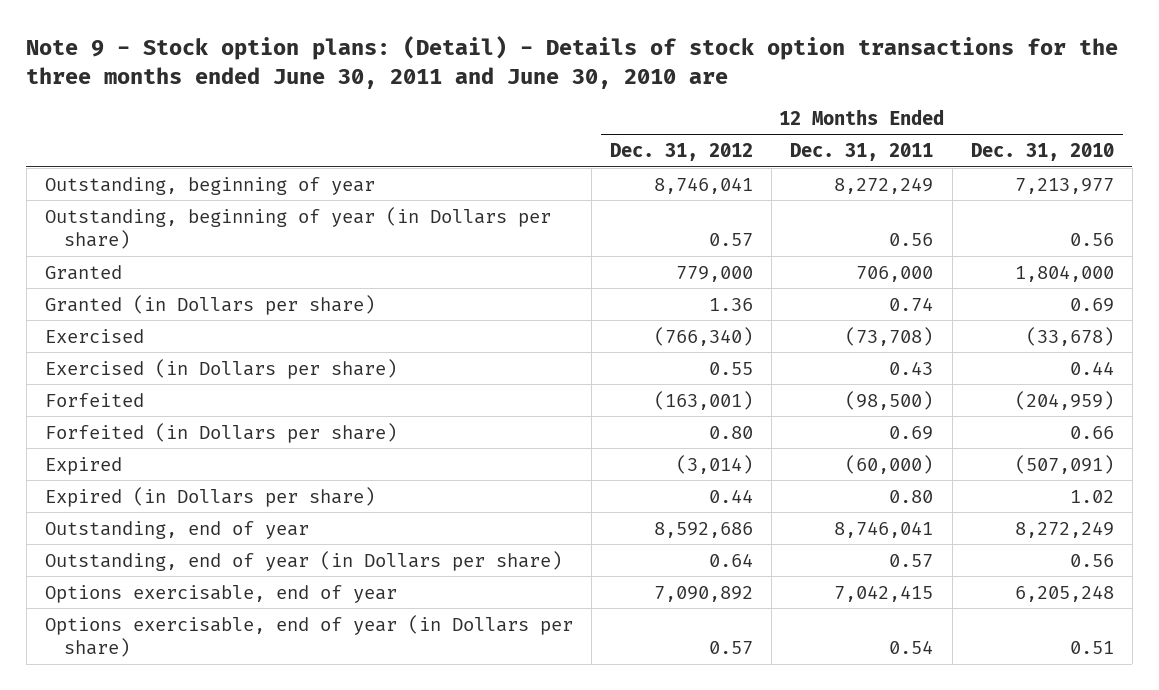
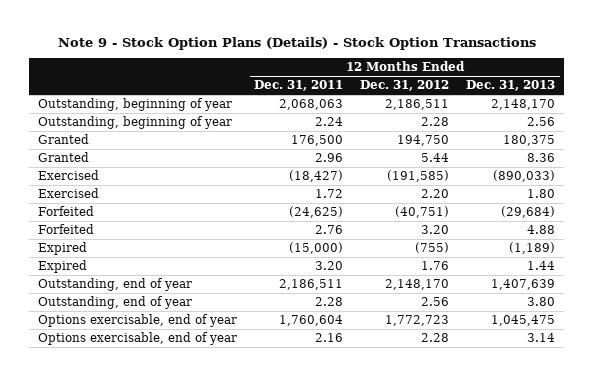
- Note 9 - Stock option plans: (Detail) - Details of stock option transactions for the three months ended June 30, 2011 and June 30, 2010 are
+ Note 9 - Stock Option Plans (Details) - Stock Option Transactions
- | 12 Months Ended Dec. 31, 2012 | 12 Months Ended Dec. 31, 2011 | 12 Months Ended Dec. 31, 2010
+ | 12 Months Ended Dec. 31, 2011 | 12 Months Ended Dec. 31, 2012 | 12 Months Ended Dec. 31, 2013
- Outstanding, beginning of year | 8,746,041 | 8,272,249 | 7,213,977
- Outstanding, beginning of year (in Dollars per share) | 0.57 | 0.56 | 0.56
- Granted | 779,000 | 706,000 | 1,804,000
- Granted (in Dollars per share) | 1.36 | 0.74 | 0.69
- Exercised | (766,340) | (73,708) | (33,678)
- Exercised (in Dollars per share) | 0.55 | 0.43 | 0.44
- Forfeited | (163,001) | (98,500) | (204,959)
- Forfeited (in Dollars per share) | 0.80 | 0.69 | 0.66
- Expired | (3,014) | (60,000) | (507,091)
- Expired (in Dollars per share) | 0.44 | 0.80 | 1.02
- Outstanding, end of year | 8,592,686 | 8,746,041 | 8,272,249
- Outstanding, end of year (in Dollars per share) | 0.64 | 0.57 | 0.56
- Options exercisable, end of year | 7,090,892 | 7,042,415 | 6,205,248
- Options exercisable, end of year (in Dollars per share) | 0.57 | 0.54 | 0.51
+ Outstanding, beginning of year | 2,068,063 | 2,186,511 | 2,148,170
+ Outstanding, beginning of year | 2.24 | 2.28 | 2.56
+ Granted | 176,500 | 194,750 | 180,375
+ Granted | 2.96 | 5.44 | 8.36
+ Exercised | (18,427) | (191,585) | (890,033)
+ Exercised | 1.72 | 2.20 | 1.80
+ Forfeited | (24,625) | (40,751) | (29,684)
+ Forfeited | 2.76 | 3.20 | 4.88
+ Expired | (15,000) | (755) | (1,189)
+ Expired | 3.20 | 1.76 | 1.44
+ Outstanding, end of year | 2,186,511 | 2,148,170 | 1,407,639
+ Outstanding, end of year | 2.28 | 2.56 | 3.80
+ Options exercisable, end of year | 1,760,604 | 1,772,723 | 1,045,475
+ Options exercisable, end of year | 2.16 | 2.28 | 3.14

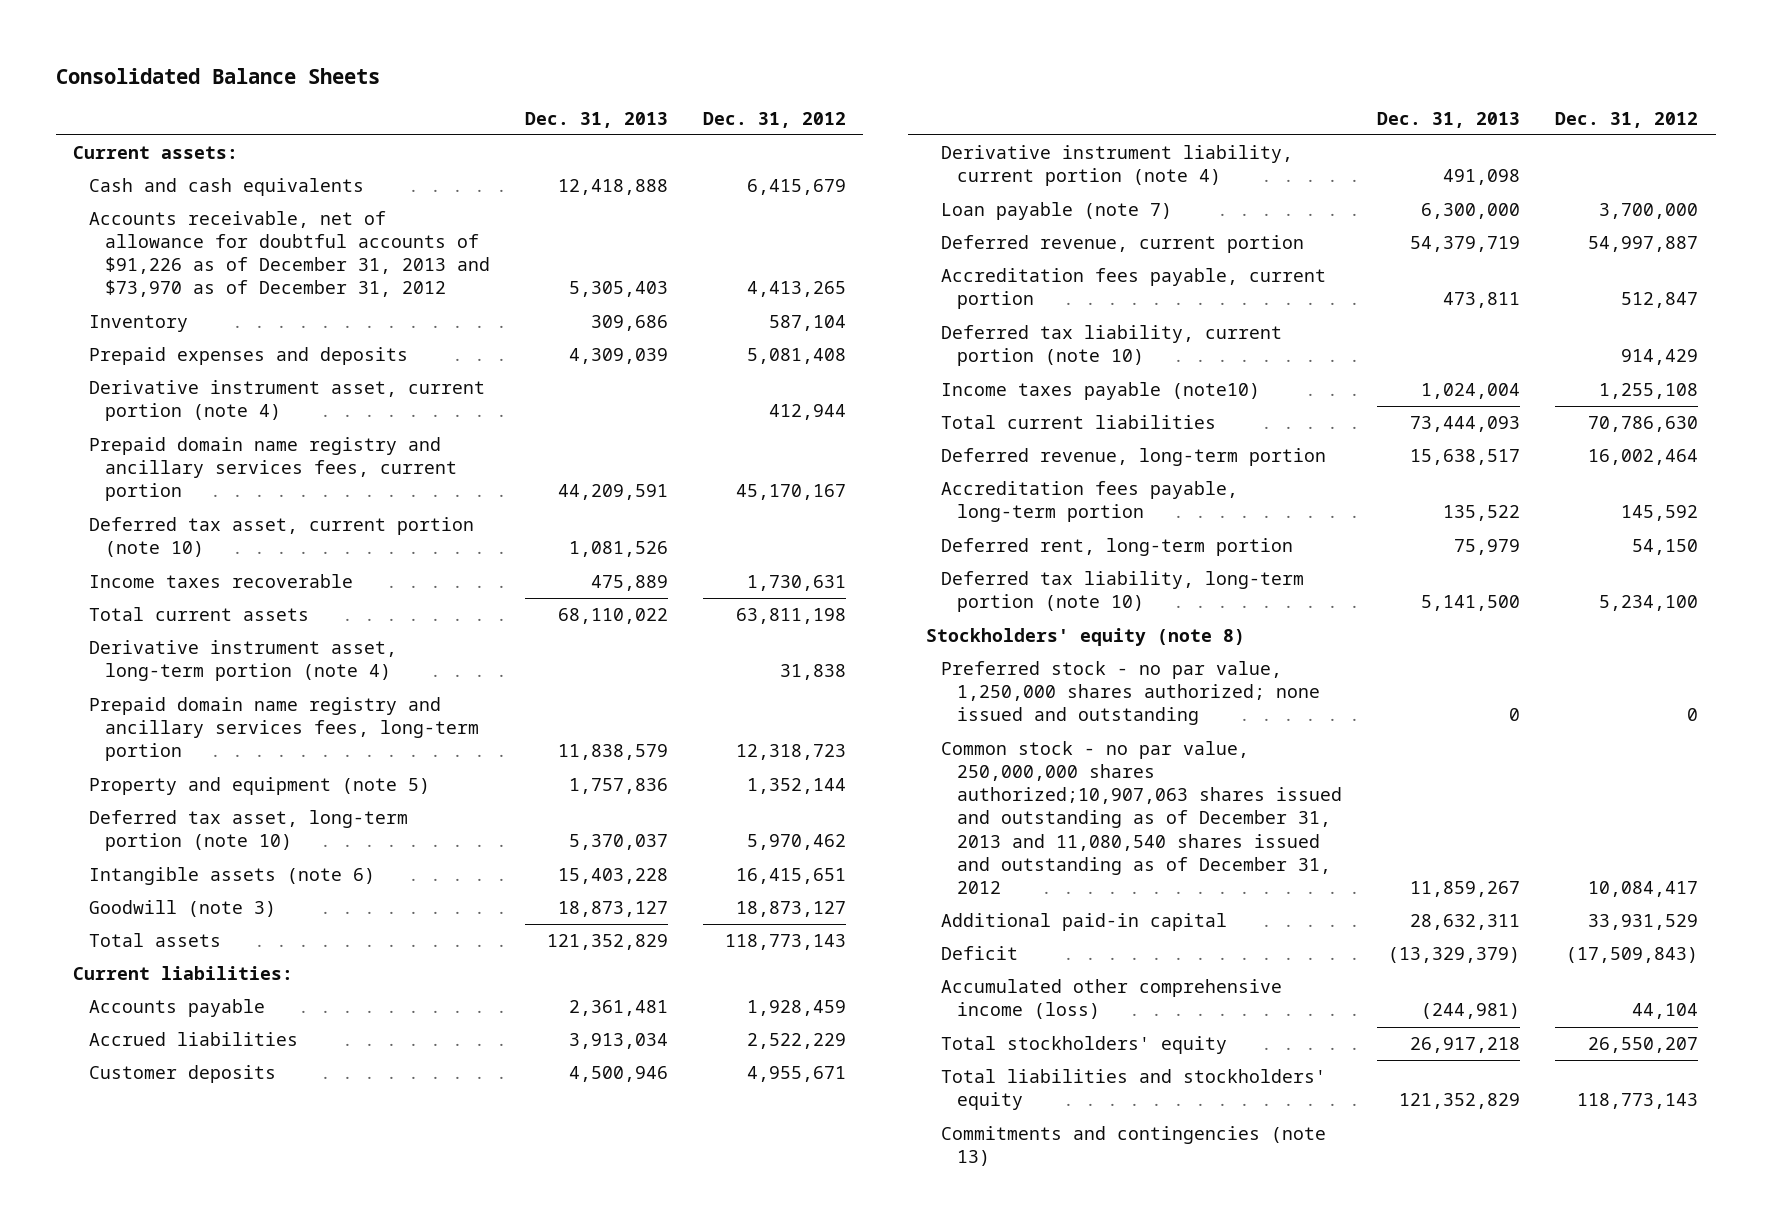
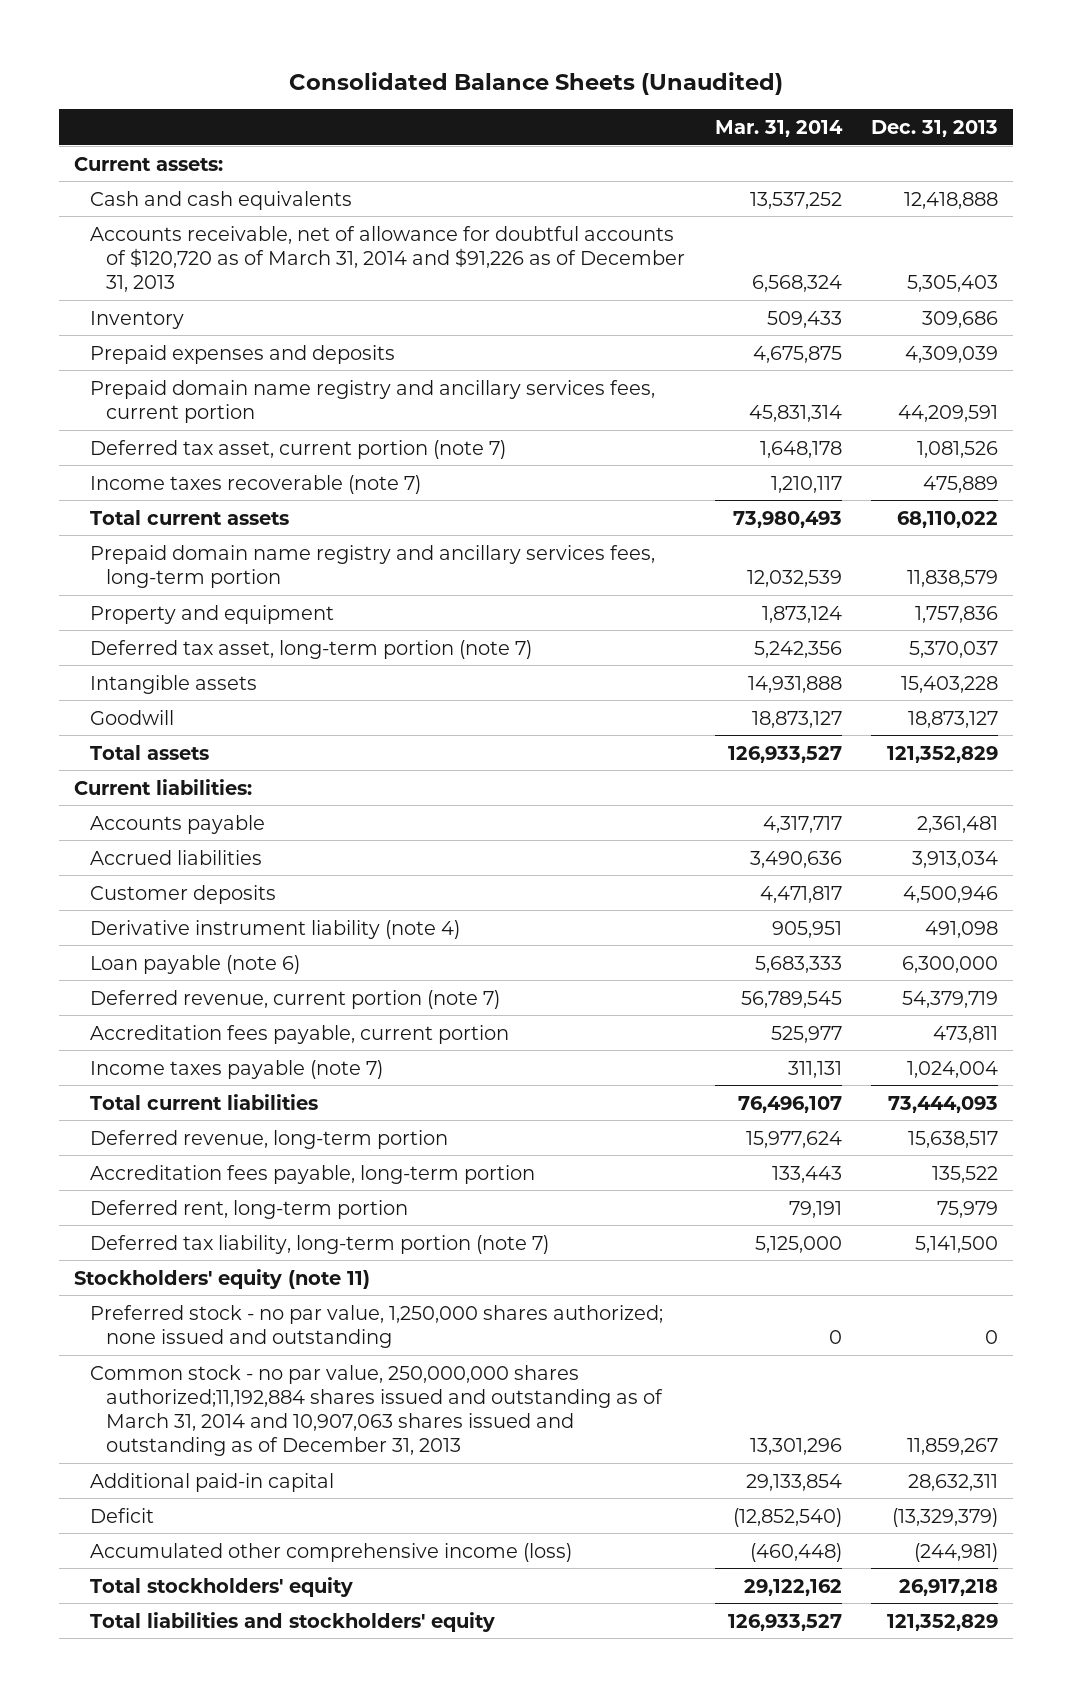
- Consolidated Balance Sheets
+ Consolidated Balance Sheets (Unaudited)
- | Dec. 31, 2013 | Dec. 31, 2012
+ | Mar. 31, 2014 | Dec. 31, 2013
- Accounts receivable, net of allowance for doubtful accounts of $91,226 as of December 31, 2013 and $73,970 as of December 31, 2012 | 5,305,403 | 4,413,265
+ Accounts receivable, net of allowance for doubtful accounts of $120,720 as of March 31, 2014 and $91,226 as of December 31, 2013 | 6,568,324 | 5,305,403
- Derivative instrument asset, current portion (note 4) | | 412,944
- Deferred tax asset, current portion (note 10) | 1,081,526 |
- Income taxes recoverable | 475,889 | 1,730,631
+ Deferred tax asset, current portion (note 7) | 1,648,178 | 1,081,526
+ Income taxes recoverable (note 7) | 1,210,117 | 475,889
- Derivative instrument asset, long-term portion (note 4) | | 31,838
- Property and equipment (note 5) | 1,757,836 | 1,352,144
- Deferred tax asset, long-term portion (note 10) | 5,370,037 | 5,970,462
- Intangible assets (note 6) | 15,403,228 | 16,415,651
- Goodwill (note 3) | 18,873,127 | 18,873,127
+ Property and equipment | 1,873,124 | 1,757,836
+ Deferred tax asset, long-term portion (note 7) | 5,242,356 | 5,370,037
+ Intangible assets | 14,931,888 | 15,403,228
+ Goodwill | 18,873,127 | 18,873,127
- Derivative instrument liability, current portion (note 4) | 491,098 |
- Loan payable (note 7) | 6,300,000 | 3,700,000
- Deferred revenue, current portion | 54,379,719 | 54,997,887
+ Derivative instrument liability (note 4) | 905,951 | 491,098
+ Loan payable (note 6) | 5,683,333 | 6,300,000
+ Deferred revenue, current portion (note 7) | 56,789,545 | 54,379,719
- Deferred tax liability, current portion (note 10) | | 914,429
- Income taxes payable (note10) | 1,024,004 | 1,255,108
+ Income taxes payable (note 7) | 311,131 | 1,024,004
- Deferred tax liability, long-term portion (note 10) | 5,141,500 | 5,234,100
- Stockholders' equity (note 8)
+ Deferred tax liability, long-term portion (note 7) | 5,125,000 | 5,141,500
+ Stockholders' equity (note 11)
- Common stock - no par value, 250,000,000 shares authorized;10,907,063 shares issued and outstanding as of December 31, 2013 and 11,080,540 shares issued and outstanding as of December 31, 2012 | 11,859,267 | 10,084,417
+ Common stock - no par value, 250,000,000 shares authorized;11,192,884 shares issued and outstanding as of March 31, 2014 and 10,907,063 shares issued and outstanding as of December 31, 2013 | 13,301,296 | 11,859,267
- Commitments and contingencies (note 13)

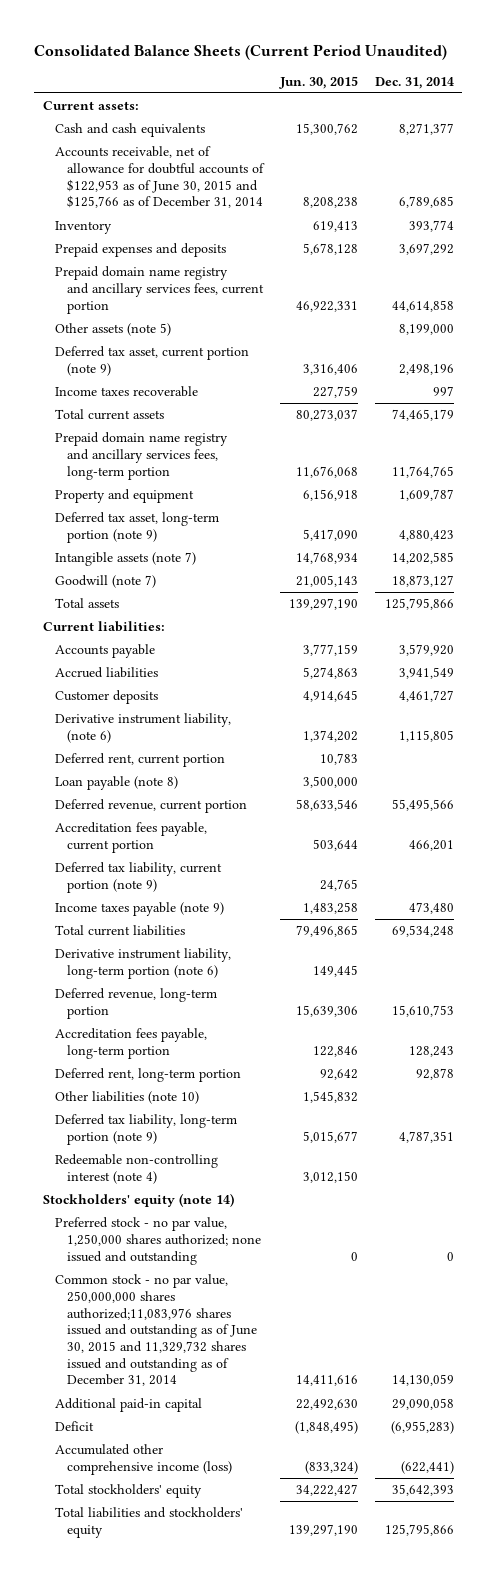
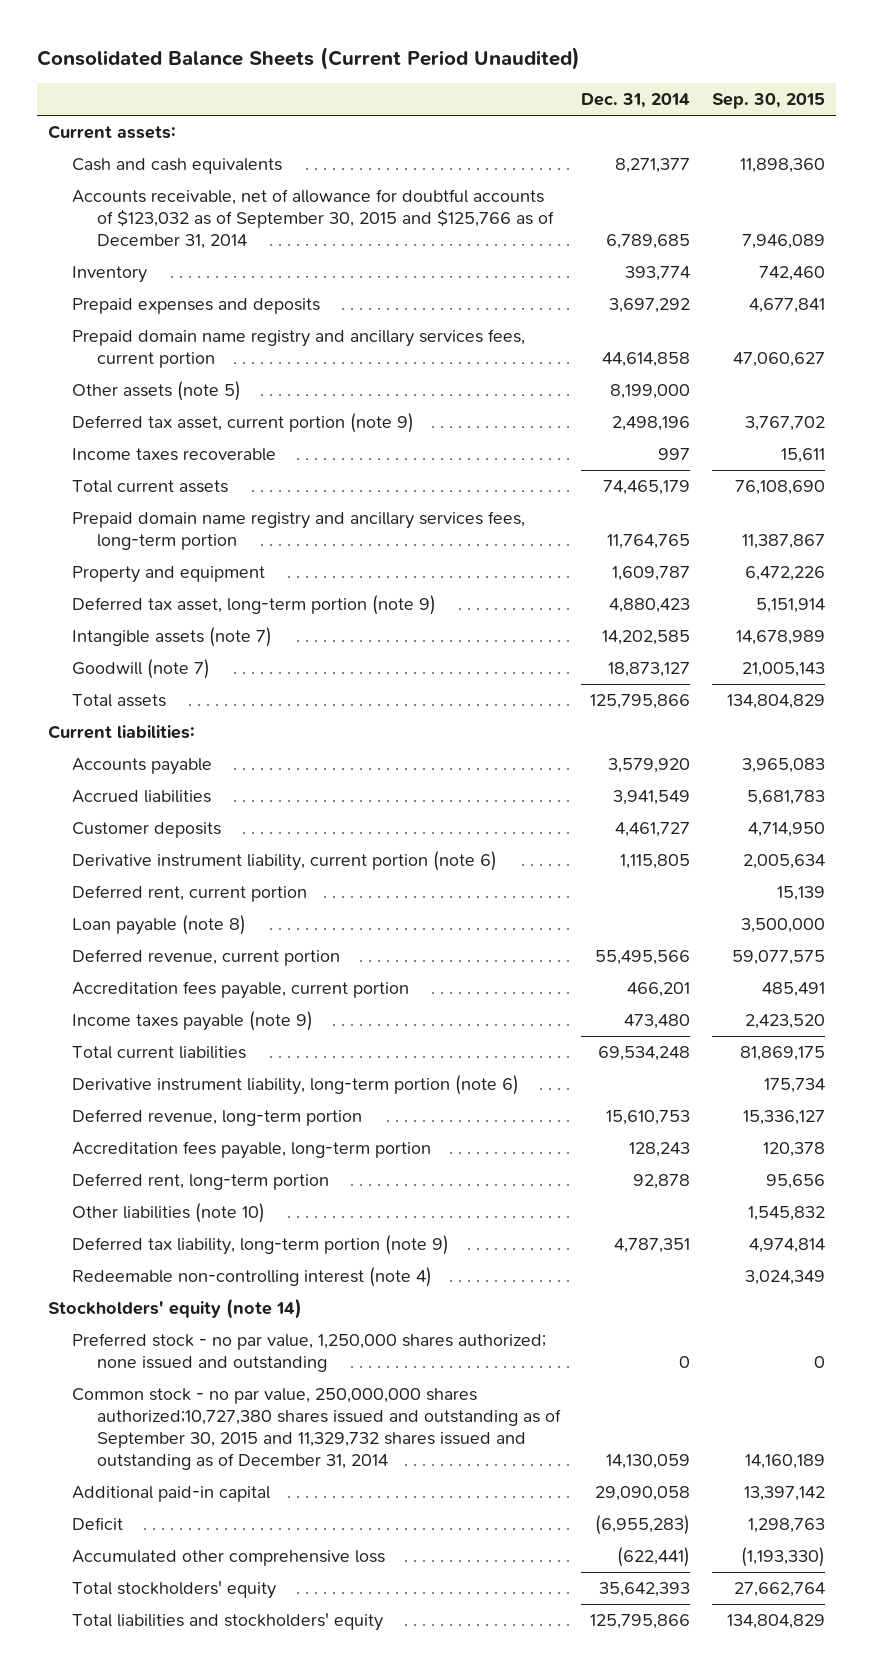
- | Jun. 30, 2015 | Dec. 31, 2014
+ | Dec. 31, 2014 | Sep. 30, 2015
- Accounts receivable, net of allowance for doubtful accounts of $122,953 as of June 30, 2015 and $125,766 as of December 31, 2014 | 8,208,238 | 6,789,685
+ Accounts receivable, net of allowance for doubtful accounts of $123,032 as of September 30, 2015 and $125,766 as of December 31, 2014 | 6,789,685 | 7,946,089
- Derivative instrument liability, (note 6) | 1,374,202 | 1,115,805
+ Derivative instrument liability, current portion (note 6) | 1,115,805 | 2,005,634
- Deferred tax liability, current portion (note 9) | 24,765 |
- Common stock - no par value, 250,000,000 shares authorized;11,083,976 shares issued and outstanding as of June 30, 2015 and 11,329,732 shares issued and outstanding as of December 31, 2014 | 14,411,616 | 14,130,059
+ Common stock - no par value, 250,000,000 shares authorized;10,727,380 shares issued and outstanding as of September 30, 2015 and 11,329,732 shares issued and outstanding as of December 31, 2014 | 14,130,059 | 14,160,189
- Accumulated other comprehensive income (loss) | (833,324) | (622,441)
+ Accumulated other comprehensive loss | (622,441) | (1,193,330)

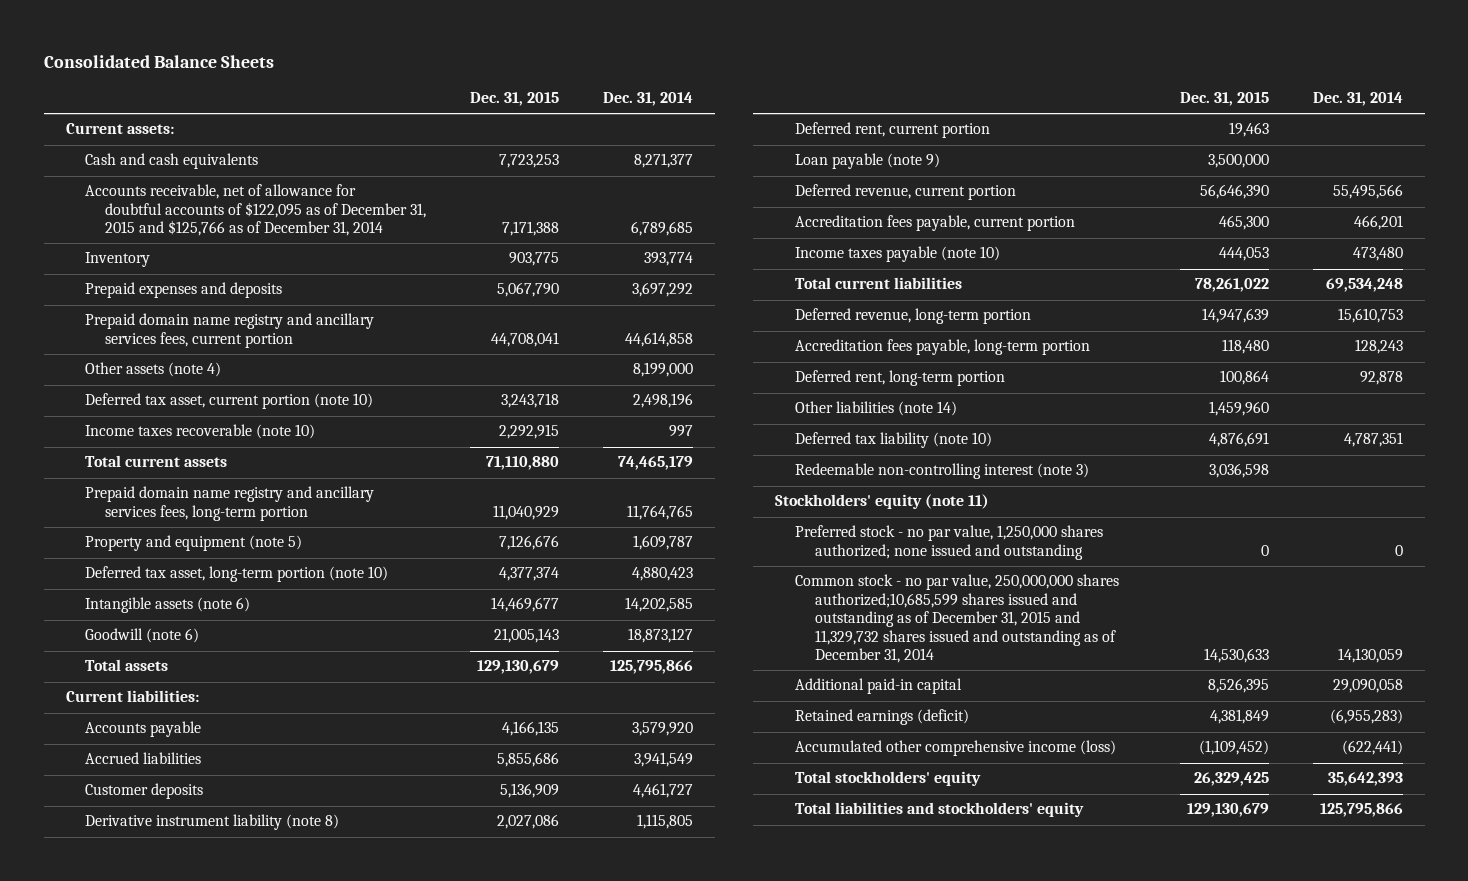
- Consolidated Balance Sheets (Current Period Unaudited)
+ Consolidated Balance Sheets
- | Dec. 31, 2014 | Sep. 30, 2015
+ | Dec. 31, 2015 | Dec. 31, 2014
- Accounts receivable, net of allowance for doubtful accounts of $123,032 as of September 30, 2015 and $125,766 as of December 31, 2014 | 6,789,685 | 7,946,089
+ Accounts receivable, net of allowance for doubtful accounts of $122,095 as of December 31, 2015 and $125,766 as of December 31, 2014 | 7,171,388 | 6,789,685
- Other assets (note 5) | 8,199,000 |
- Deferred tax asset, current portion (note 9) | 2,498,196 | 3,767,702
- Income taxes recoverable | 997 | 15,611
+ Other assets (note 4) | | 8,199,000
+ Deferred tax asset, current portion (note 10) | 3,243,718 | 2,498,196
+ Income taxes recoverable (note 10) | 2,292,915 | 997
- Property and equipment | 1,609,787 | 6,472,226
- Deferred tax asset, long-term portion (note 9) | 4,880,423 | 5,151,914
- Intangible assets (note 7) | 14,202,585 | 14,678,989
- Goodwill (note 7) | 18,873,127 | 21,005,143
+ Property and equipment (note 5) | 7,126,676 | 1,609,787
+ Deferred tax asset, long-term portion (note 10) | 4,377,374 | 4,880,423
+ Intangible assets (note 6) | 14,469,677 | 14,202,585
+ Goodwill (note 6) | 21,005,143 | 18,873,127
- Derivative instrument liability, current portion (note 6) | 1,115,805 | 2,005,634
+ Derivative instrument liability (note 8) | 2,027,086 | 1,115,805
- Loan payable (note 8) | | 3,500,000
+ Loan payable (note 9) | 3,500,000 |
- Income taxes payable (note 9) | 473,480 | 2,423,520
+ Income taxes payable (note 10) | 444,053 | 473,480
- Derivative instrument liability, long-term portion (note 6) | | 175,734
- Other liabilities (note 10) | | 1,545,832
- Deferred tax liability, long-term portion (note 9) | 4,787,351 | 4,974,814
- Redeemable non-controlling interest (note 4) | | 3,024,349
- Stockholders' equity (note 14)
+ Other liabilities (note 14) | 1,459,960 |
+ Deferred tax liability (note 10) | 4,876,691 | 4,787,351
+ Redeemable non-controlling interest (note 3) | 3,036,598 |
+ Stockholders' equity (note 11)
- Common stock - no par value, 250,000,000 shares authorized;10,727,380 shares issued and outstanding as of September 30, 2015 and 11,329,732 shares issued and outstanding as of December 31, 2014 | 14,130,059 | 14,160,189
+ Common stock - no par value, 250,000,000 shares authorized;10,685,599 shares issued and outstanding as of December 31, 2015 and 11,329,732 shares issued and outstanding as of December 31, 2014 | 14,530,633 | 14,130,059
- Deficit | (6,955,283) | 1,298,763
- Accumulated other comprehensive loss | (622,441) | (1,193,330)
+ Retained earnings (deficit) | 4,381,849 | (6,955,283)
+ Accumulated other comprehensive income (loss) | (1,109,452) | (622,441)

